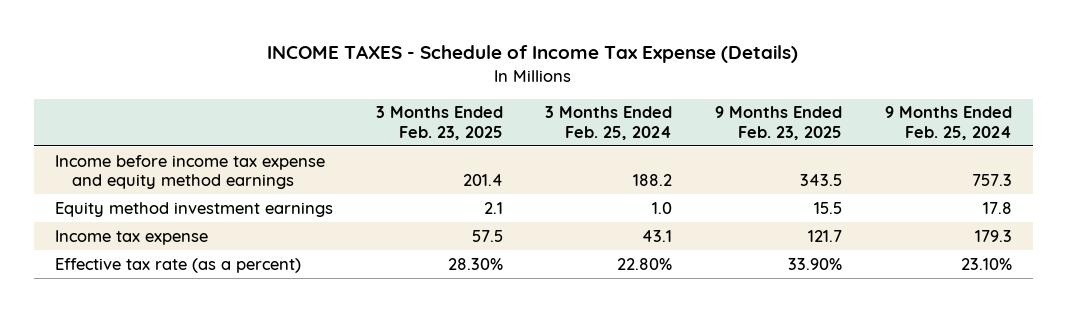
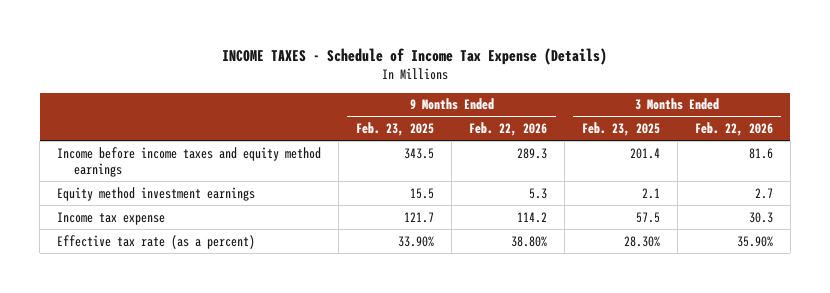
- | 3 Months Ended Feb. 23, 2025 | 3 Months Ended Feb. 25, 2024 | 9 Months Ended Feb. 23, 2025 | 9 Months Ended Feb. 25, 2024
+ | 9 Months Ended Feb. 23, 2025 | 9 Months Ended Feb. 22, 2026 | 3 Months Ended Feb. 23, 2025 | 3 Months Ended Feb. 22, 2026
- Income before income tax expense and equity method earnings | 201.4 | 188.2 | 343.5 | 757.3
+ Income before income taxes and equity method earnings | 343.5 | 289.3 | 201.4 | 81.6

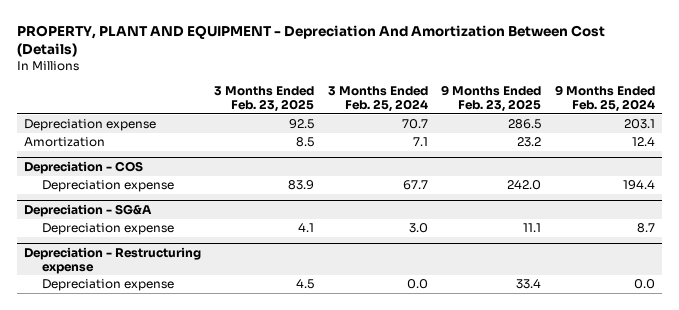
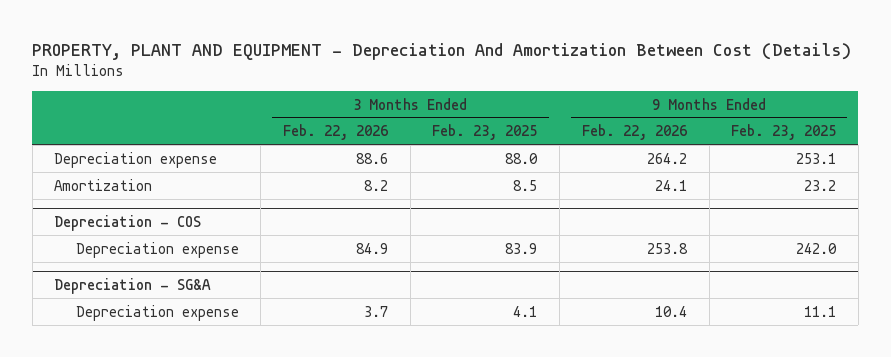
- | 3 Months Ended Feb. 23, 2025 | 3 Months Ended Feb. 25, 2024 | 9 Months Ended Feb. 23, 2025 | 9 Months Ended Feb. 25, 2024
+ | 3 Months Ended Feb. 22, 2026 | 3 Months Ended Feb. 23, 2025 | 9 Months Ended Feb. 22, 2026 | 9 Months Ended Feb. 23, 2025
- Depreciation expense | 92.5 | 70.7 | 286.5 | 203.1
+ Depreciation expense | 88.6 | 88.0 | 264.2 | 253.1
- Depreciation - Restructuring expense
- Depreciation expense | 4.5 | 0.0 | 33.4 | 0.0

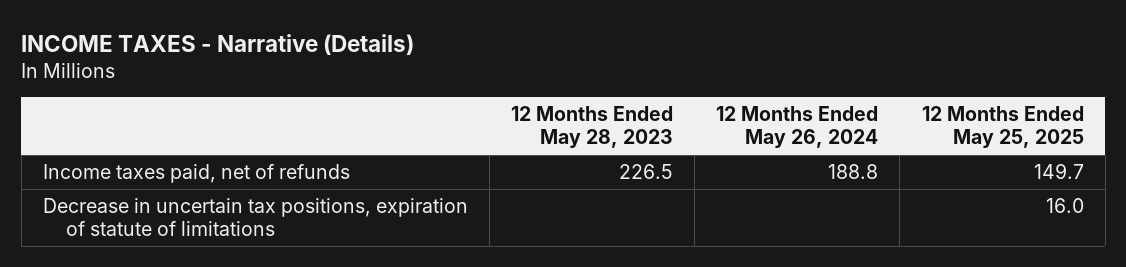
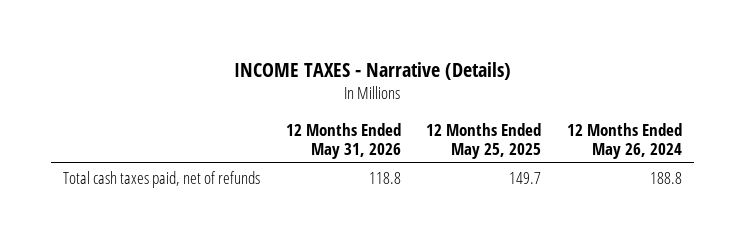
- | 12 Months Ended May 28, 2023 | 12 Months Ended May 26, 2024 | 12 Months Ended May 25, 2025
+ | 12 Months Ended May 31, 2026 | 12 Months Ended May 25, 2025 | 12 Months Ended May 26, 2024
- Income taxes paid, net of refunds | 226.5 | 188.8 | 149.7
- Decrease in uncertain tax positions, expiration of statute of limitations | | | 16.0
+ Total cash taxes paid, net of refunds | 118.8 | 149.7 | 188.8

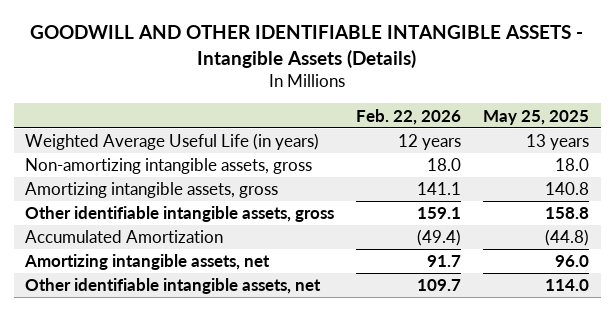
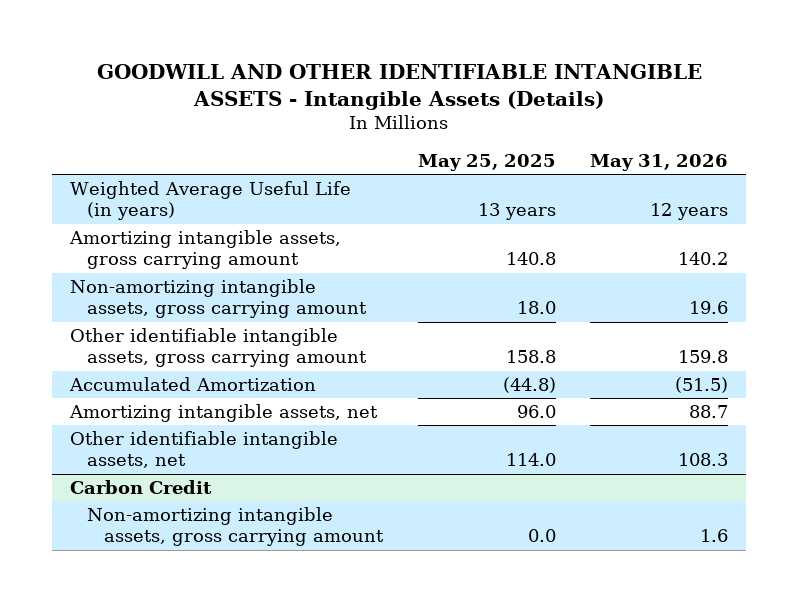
- | Feb. 22, 2026 | May 25, 2025
+ | May 25, 2025 | May 31, 2026
- Non-amortizing intangible assets, gross | 18.0 | 18.0
- Amortizing intangible assets, gross | 141.1 | 140.8
- Other identifiable intangible assets, gross | 159.1 | 158.8
+ Amortizing intangible assets, gross carrying amount | 140.8 | 140.2
+ Non-amortizing intangible assets, gross carrying amount | 18.0 | 19.6
+ Other identifiable intangible assets, gross carrying amount | 158.8 | 159.8
+ Carbon Credit
+ Non-amortizing intangible assets, gross carrying amount | 0.0 | 1.6

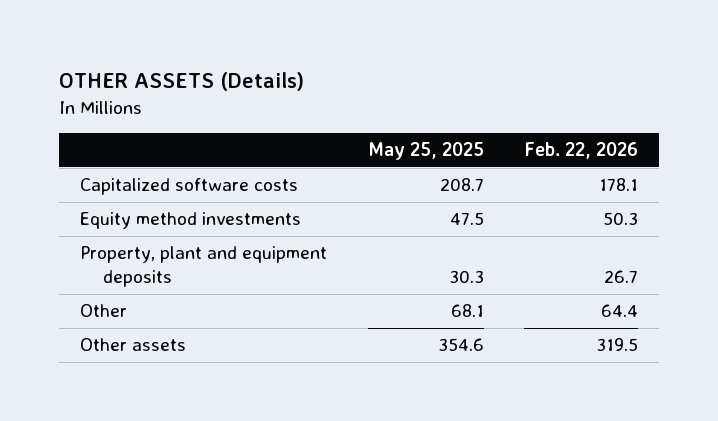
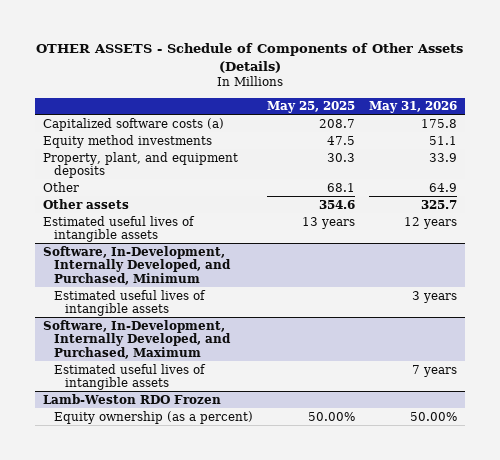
- OTHER ASSETS (Details)
+ OTHER ASSETS - Schedule of Components of Other Assets (Details)
- | May 25, 2025 | Feb. 22, 2026
+ | May 25, 2025 | May 31, 2026
- Capitalized software costs | 208.7 | 178.1
+ Capitalized software costs (a) | 208.7 | 175.8
- Property, plant and equipment deposits | 30.3 | 26.7
+ Property, plant, and equipment deposits | 30.3 | 33.9
+ Estimated useful lives of intangible assets | 13 years | 12 years
+ Software, In-Development, Internally Developed, and Purchased, Minimum
+ Estimated useful lives of intangible assets | | 3 years
+ Software, In-Development, Internally Developed, and Purchased, Maximum
+ Estimated useful lives of intangible assets | | 7 years
+ Lamb-Weston RDO Frozen
+ Equity ownership (as a percent) | 50.00% | 50.00%

